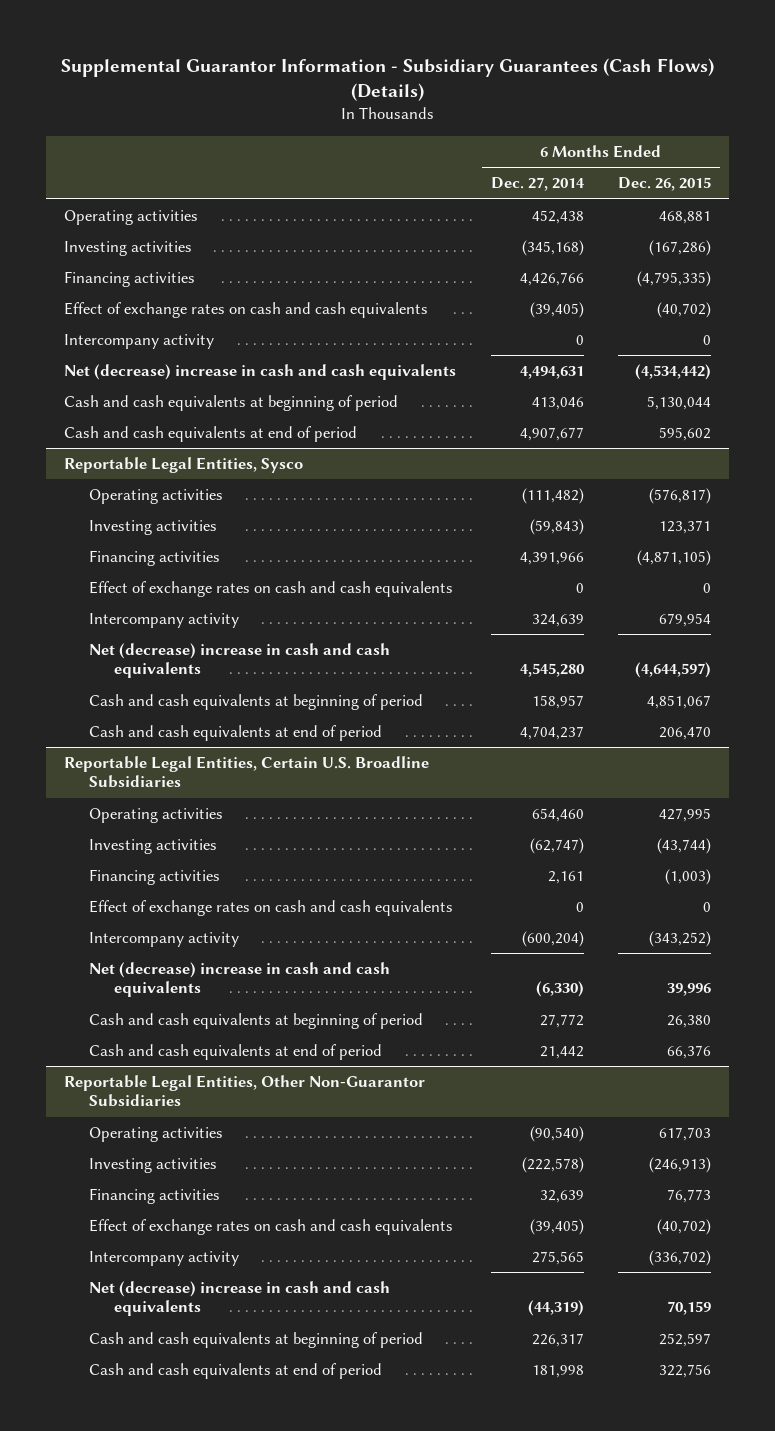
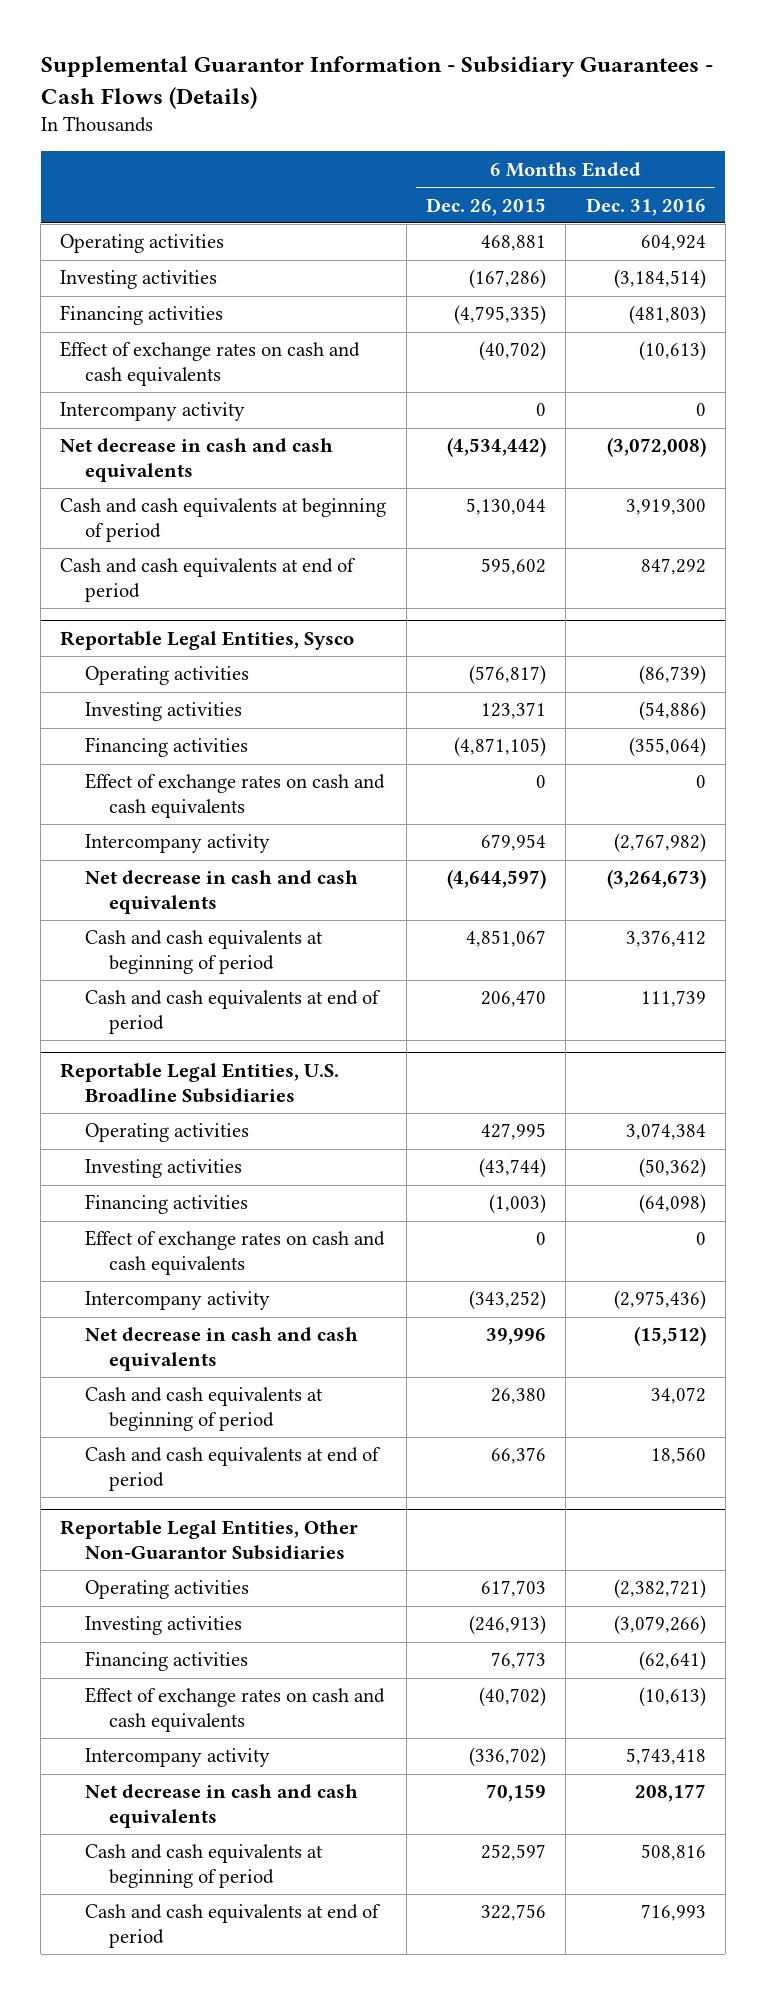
- Supplemental Guarantor Information - Subsidiary Guarantees (Cash Flows) (Details)
+ Supplemental Guarantor Information - Subsidiary Guarantees - Cash Flows (Details)
- | 6 Months Ended Dec. 27, 2014 | 6 Months Ended Dec. 26, 2015
+ | 6 Months Ended Dec. 26, 2015 | 6 Months Ended Dec. 31, 2016
- Net (decrease) increase in cash and cash equivalents | 4,494,631 | (4,534,442)
+ Net decrease in cash and cash equivalents | (4,534,442) | (3,072,008)
@ Reportable Legal Entities, Sysco
- Net (decrease) increase in cash and cash equivalents | 4,545,280 | (4,644,597)
+ Net decrease in cash and cash equivalents | (4,644,597) | (3,264,673)
- Reportable Legal Entities, Certain U.S. Broadline Subsidiaries
+ Reportable Legal Entities, U.S. Broadline Subsidiaries
- Net (decrease) increase in cash and cash equivalents | (6,330) | 39,996
+ Net decrease in cash and cash equivalents | 39,996 | (15,512)
@ Reportable Legal Entities, Other Non-Guarantor Subsidiaries
- Net (decrease) increase in cash and cash equivalents | (44,319) | 70,159
+ Net decrease in cash and cash equivalents | 70,159 | 208,177

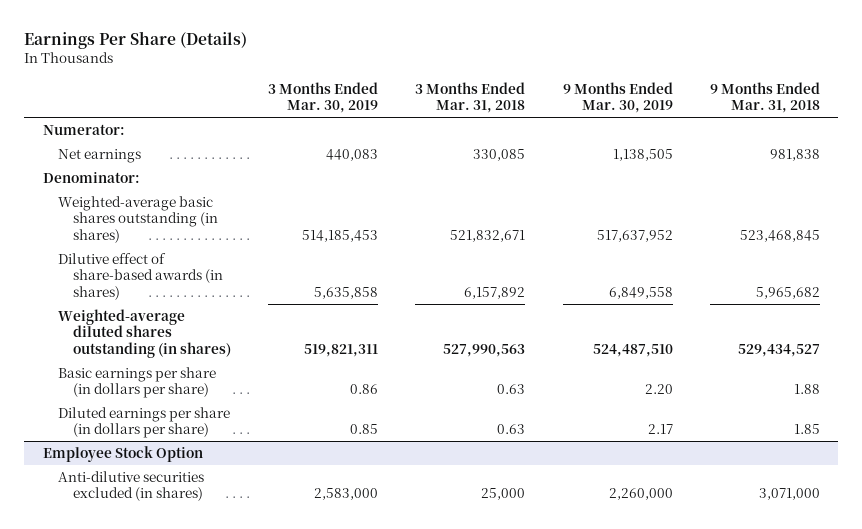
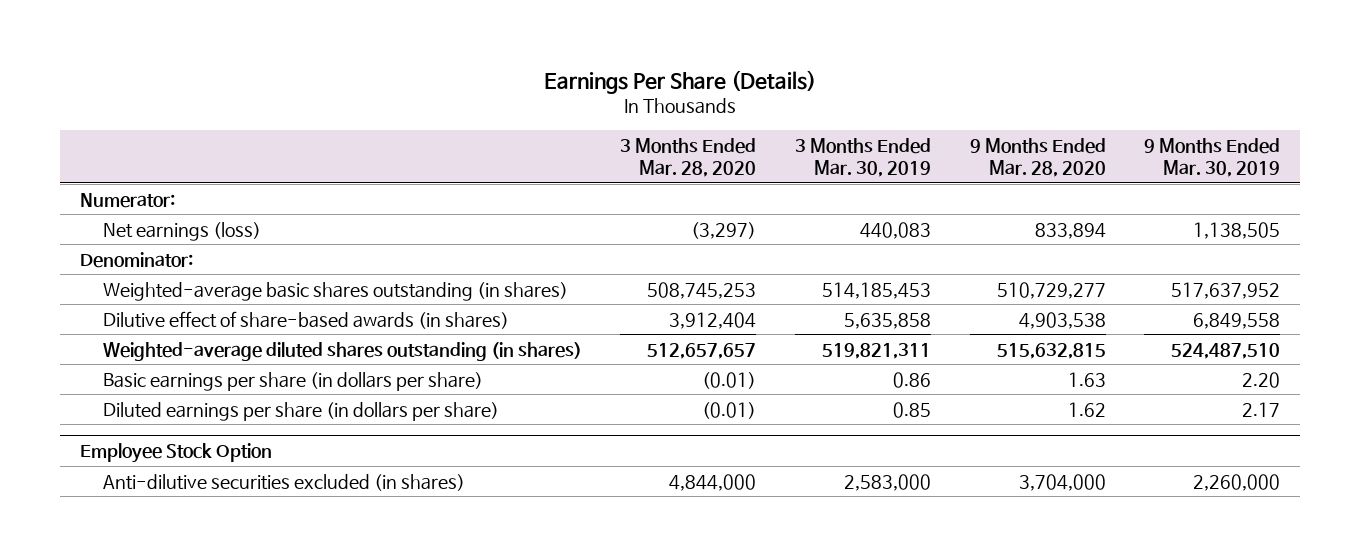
- | 3 Months Ended Mar. 30, 2019 | 3 Months Ended Mar. 31, 2018 | 9 Months Ended Mar. 30, 2019 | 9 Months Ended Mar. 31, 2018
+ | 3 Months Ended Mar. 28, 2020 | 3 Months Ended Mar. 30, 2019 | 9 Months Ended Mar. 28, 2020 | 9 Months Ended Mar. 30, 2019
- Net earnings | 440,083 | 330,085 | 1,138,505 | 981,838
+ Net earnings (loss) | (3,297) | 440,083 | 833,894 | 1,138,505

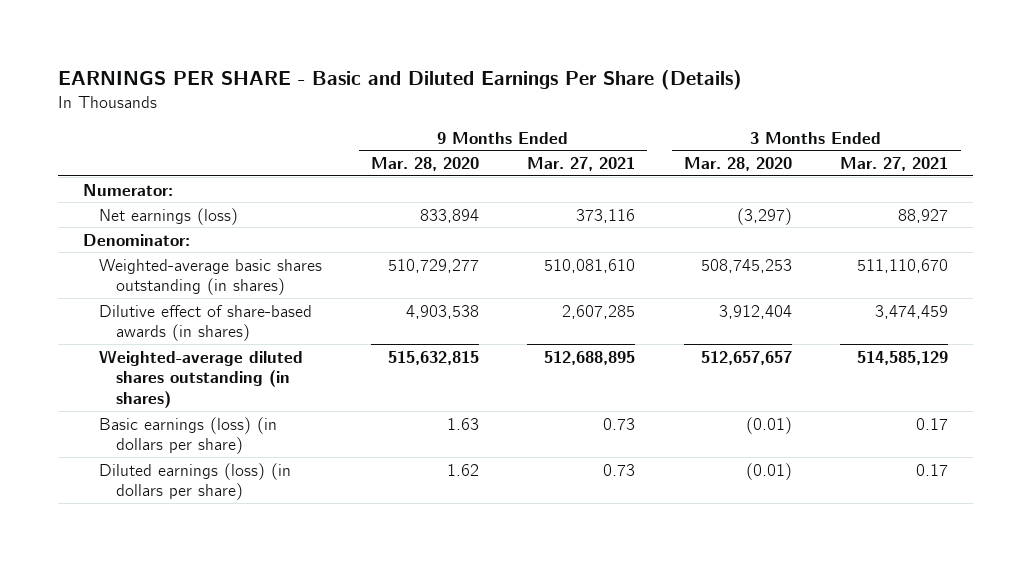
- Earnings Per Share (Details)
+ EARNINGS PER SHARE - Basic and Diluted Earnings Per Share (Details)
- | 3 Months Ended Mar. 28, 2020 | 3 Months Ended Mar. 30, 2019 | 9 Months Ended Mar. 28, 2020 | 9 Months Ended Mar. 30, 2019
+ | 9 Months Ended Mar. 28, 2020 | 9 Months Ended Mar. 27, 2021 | 3 Months Ended Mar. 28, 2020 | 3 Months Ended Mar. 27, 2021
- Basic earnings per share (in dollars per share) | (0.01) | 0.86 | 1.63 | 2.20
- Diluted earnings per share (in dollars per share) | (0.01) | 0.85 | 1.62 | 2.17
- Employee Stock Option
- Anti-dilutive securities excluded (in shares) | 4,844,000 | 2,583,000 | 3,704,000 | 2,260,000
+ Basic earnings (loss) (in dollars per share) | 1.63 | 0.73 | (0.01) | 0.17
+ Diluted earnings (loss) (in dollars per share) | 1.62 | 0.73 | (0.01) | 0.17

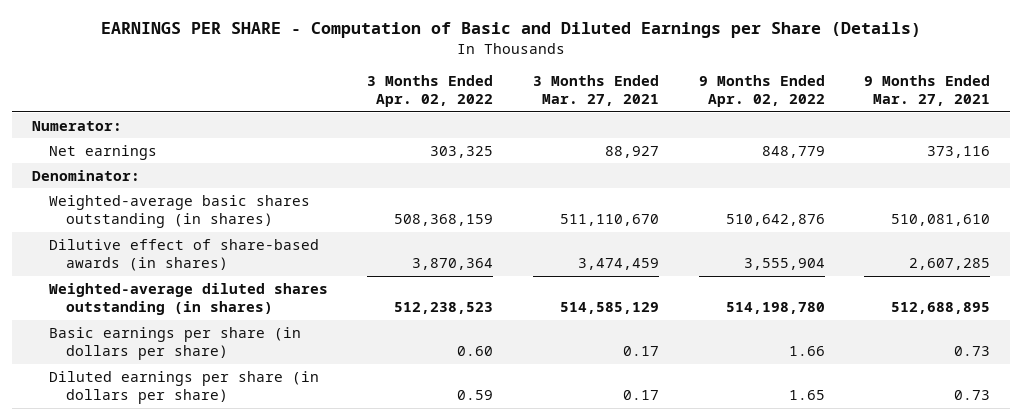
- EARNINGS PER SHARE - Basic and Diluted Earnings Per Share (Details)
+ EARNINGS PER SHARE - Computation of Basic and Diluted Earnings per Share (Details)
- | 9 Months Ended Mar. 28, 2020 | 9 Months Ended Mar. 27, 2021 | 3 Months Ended Mar. 28, 2020 | 3 Months Ended Mar. 27, 2021
+ | 3 Months Ended Apr. 02, 2022 | 3 Months Ended Mar. 27, 2021 | 9 Months Ended Apr. 02, 2022 | 9 Months Ended Mar. 27, 2021
- Net earnings (loss) | 833,894 | 373,116 | (3,297) | 88,927
+ Net earnings | 303,325 | 88,927 | 848,779 | 373,116
- Basic earnings (loss) (in dollars per share) | 1.63 | 0.73 | (0.01) | 0.17
- Diluted earnings (loss) (in dollars per share) | 1.62 | 0.73 | (0.01) | 0.17
+ Basic earnings per share (in dollars per share) | 0.60 | 0.17 | 1.66 | 0.73
+ Diluted earnings per share (in dollars per share) | 0.59 | 0.17 | 1.65 | 0.73

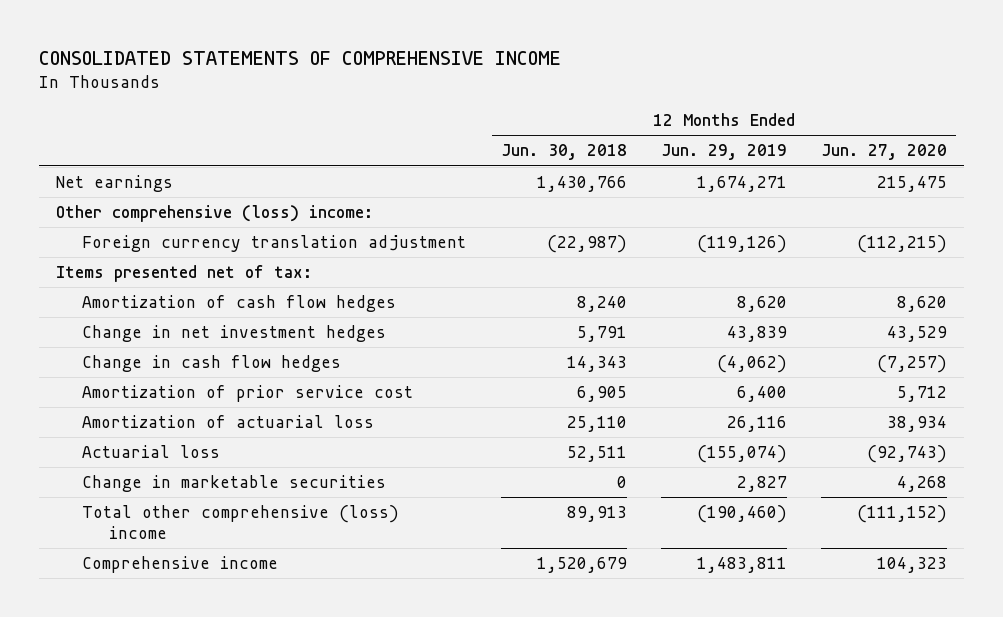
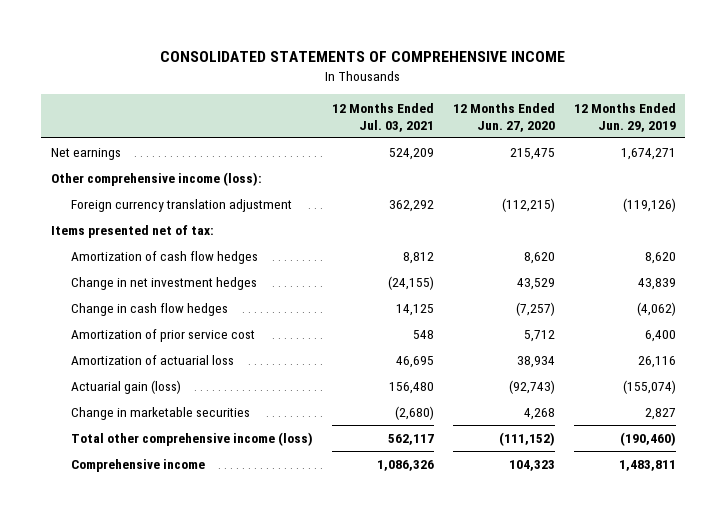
- | 12 Months Ended Jun. 30, 2018 | 12 Months Ended Jun. 29, 2019 | 12 Months Ended Jun. 27, 2020
+ | 12 Months Ended Jul. 03, 2021 | 12 Months Ended Jun. 27, 2020 | 12 Months Ended Jun. 29, 2019
- Other comprehensive (loss) income:
+ Other comprehensive income (loss):
- Actuarial loss | 52,511 | (155,074) | (92,743)
+ Actuarial gain (loss) | 156,480 | (92,743) | (155,074)
- Total other comprehensive (loss) income | 89,913 | (190,460) | (111,152)
+ Total other comprehensive income (loss) | 562,117 | (111,152) | (190,460)

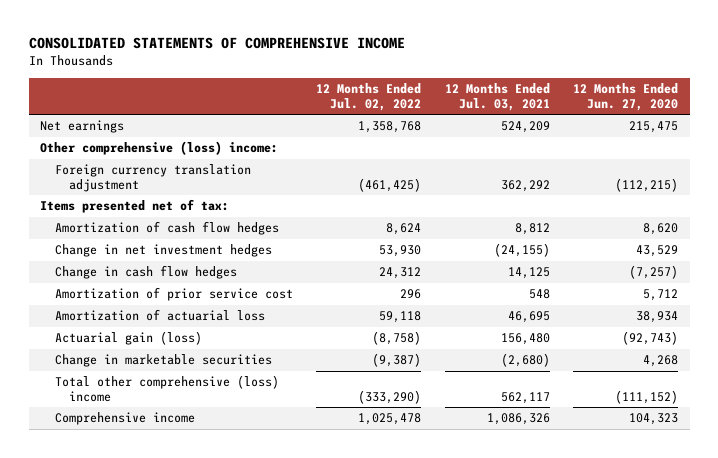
- | 12 Months Ended Jul. 03, 2021 | 12 Months Ended Jun. 27, 2020 | 12 Months Ended Jun. 29, 2019
+ | 12 Months Ended Jul. 02, 2022 | 12 Months Ended Jul. 03, 2021 | 12 Months Ended Jun. 27, 2020
- Other comprehensive income (loss):
+ Other comprehensive (loss) income:
- Total other comprehensive income (loss) | 562,117 | (111,152) | (190,460)
+ Total other comprehensive (loss) income | (333,290) | 562,117 | (111,152)

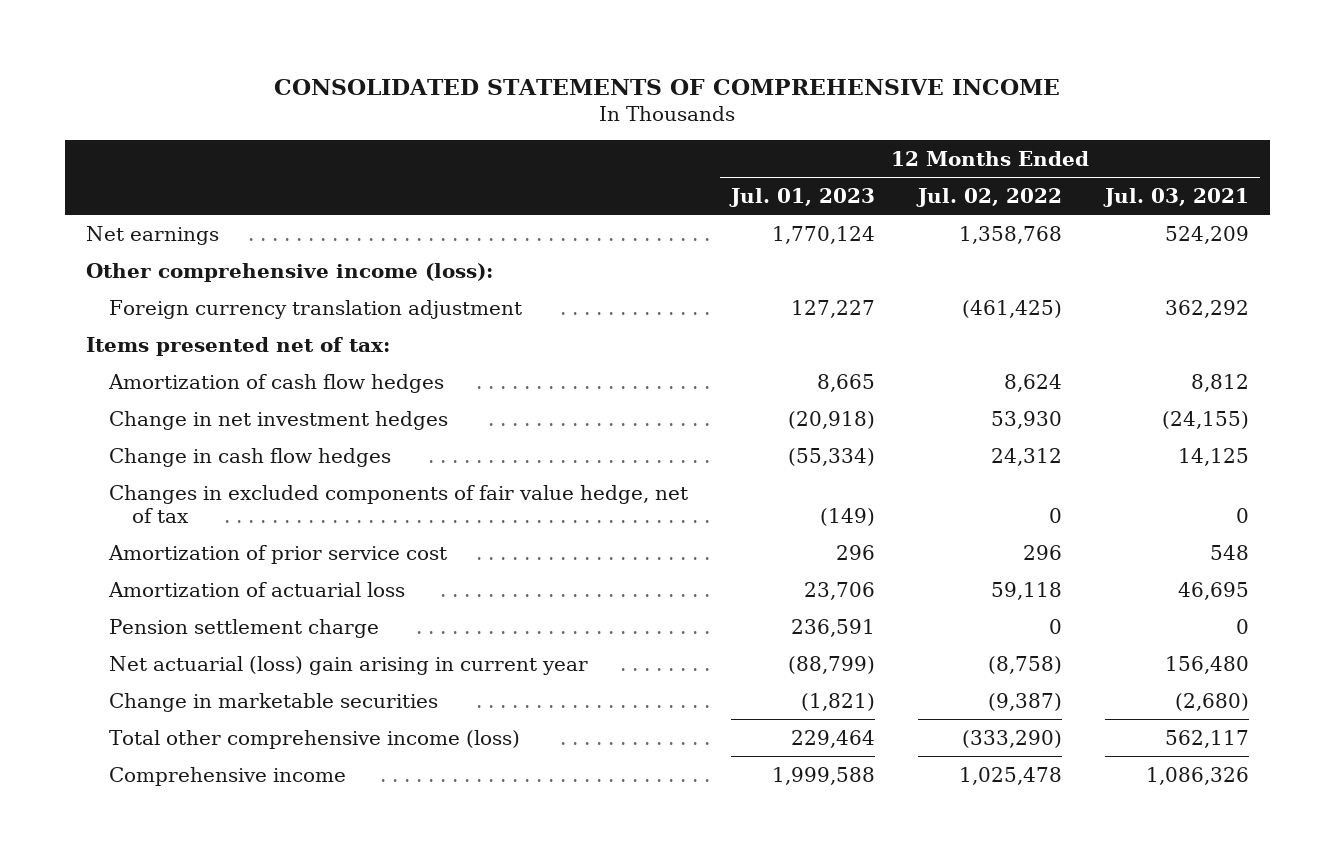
- | 12 Months Ended Jul. 02, 2022 | 12 Months Ended Jul. 03, 2021 | 12 Months Ended Jun. 27, 2020
+ | 12 Months Ended Jul. 01, 2023 | 12 Months Ended Jul. 02, 2022 | 12 Months Ended Jul. 03, 2021
- Other comprehensive (loss) income:
+ Other comprehensive income (loss):
+ Changes in excluded components of fair value hedge, net of tax | (149) | 0 | 0
- Actuarial gain (loss) | (8,758) | 156,480 | (92,743)
+ Pension settlement charge | 236,591 | 0 | 0
+ Net actuarial (loss) gain arising in current year | (88,799) | (8,758) | 156,480
- Total other comprehensive (loss) income | (333,290) | 562,117 | (111,152)
+ Total other comprehensive income (loss) | 229,464 | (333,290) | 562,117

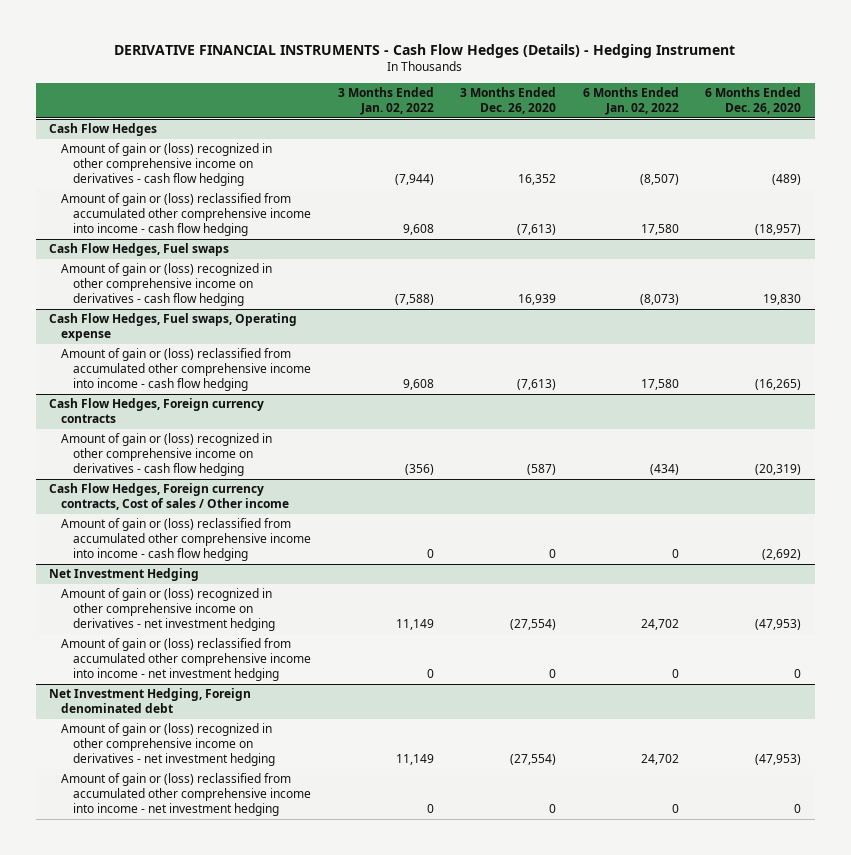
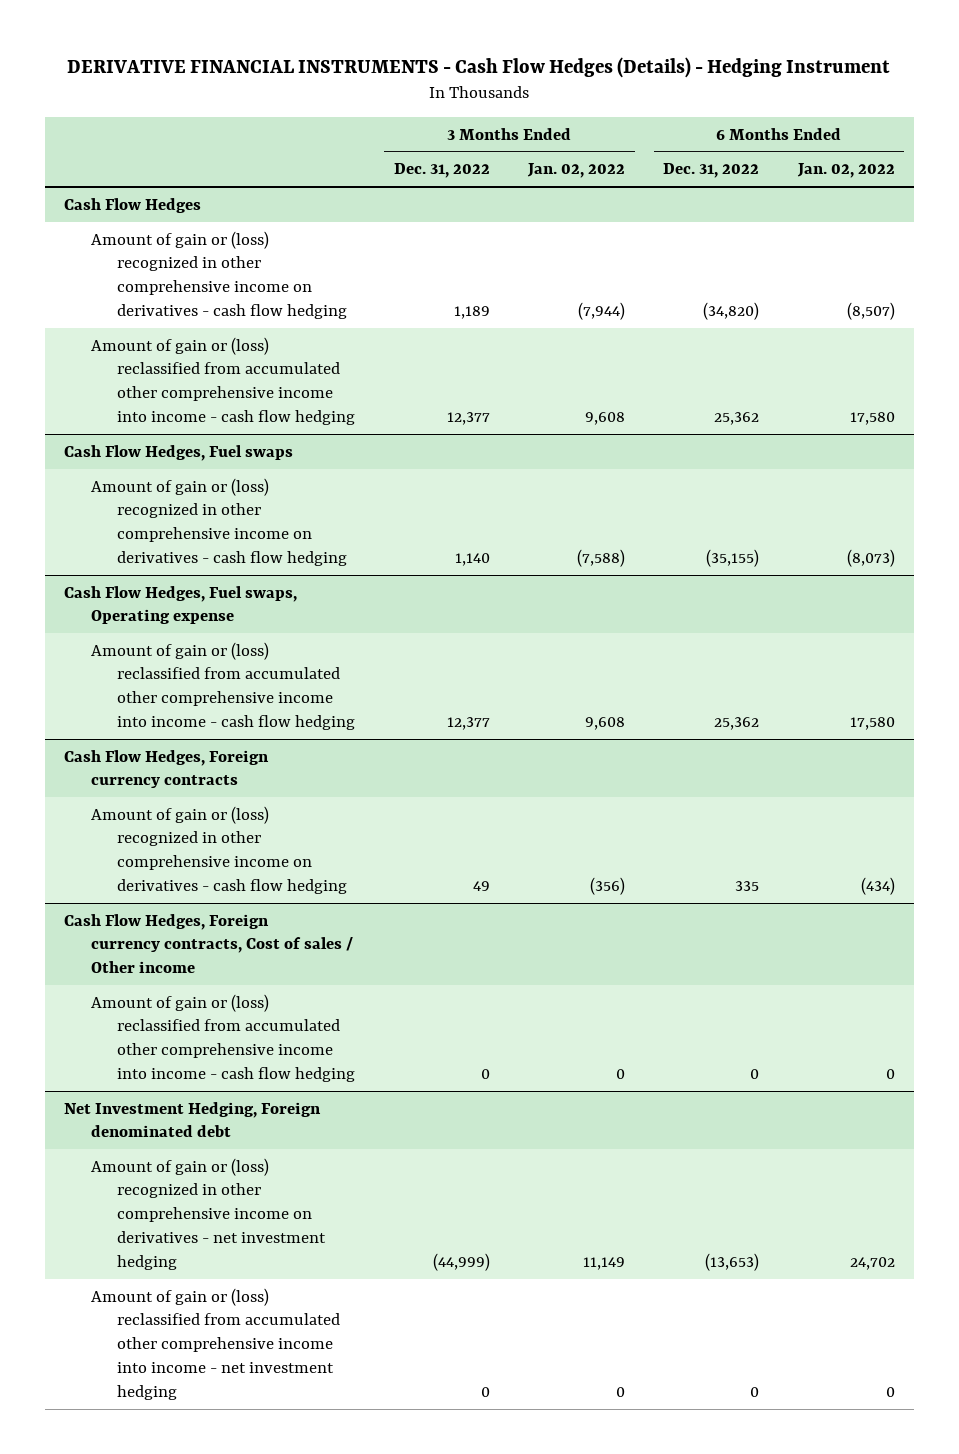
- | 3 Months Ended Jan. 02, 2022 | 3 Months Ended Dec. 26, 2020 | 6 Months Ended Jan. 02, 2022 | 6 Months Ended Dec. 26, 2020
+ | 3 Months Ended Dec. 31, 2022 | 3 Months Ended Jan. 02, 2022 | 6 Months Ended Dec. 31, 2022 | 6 Months Ended Jan. 02, 2022
- Net Investment Hedging
- Amount of gain or (loss) recognized in other comprehensive income on derivatives - net investment hedging | 11,149 | (27,554) | 24,702 | (47,953)
- Amount of gain or (loss) reclassified from accumulated other comprehensive income into income - net investment hedging | 0 | 0 | 0 | 0

